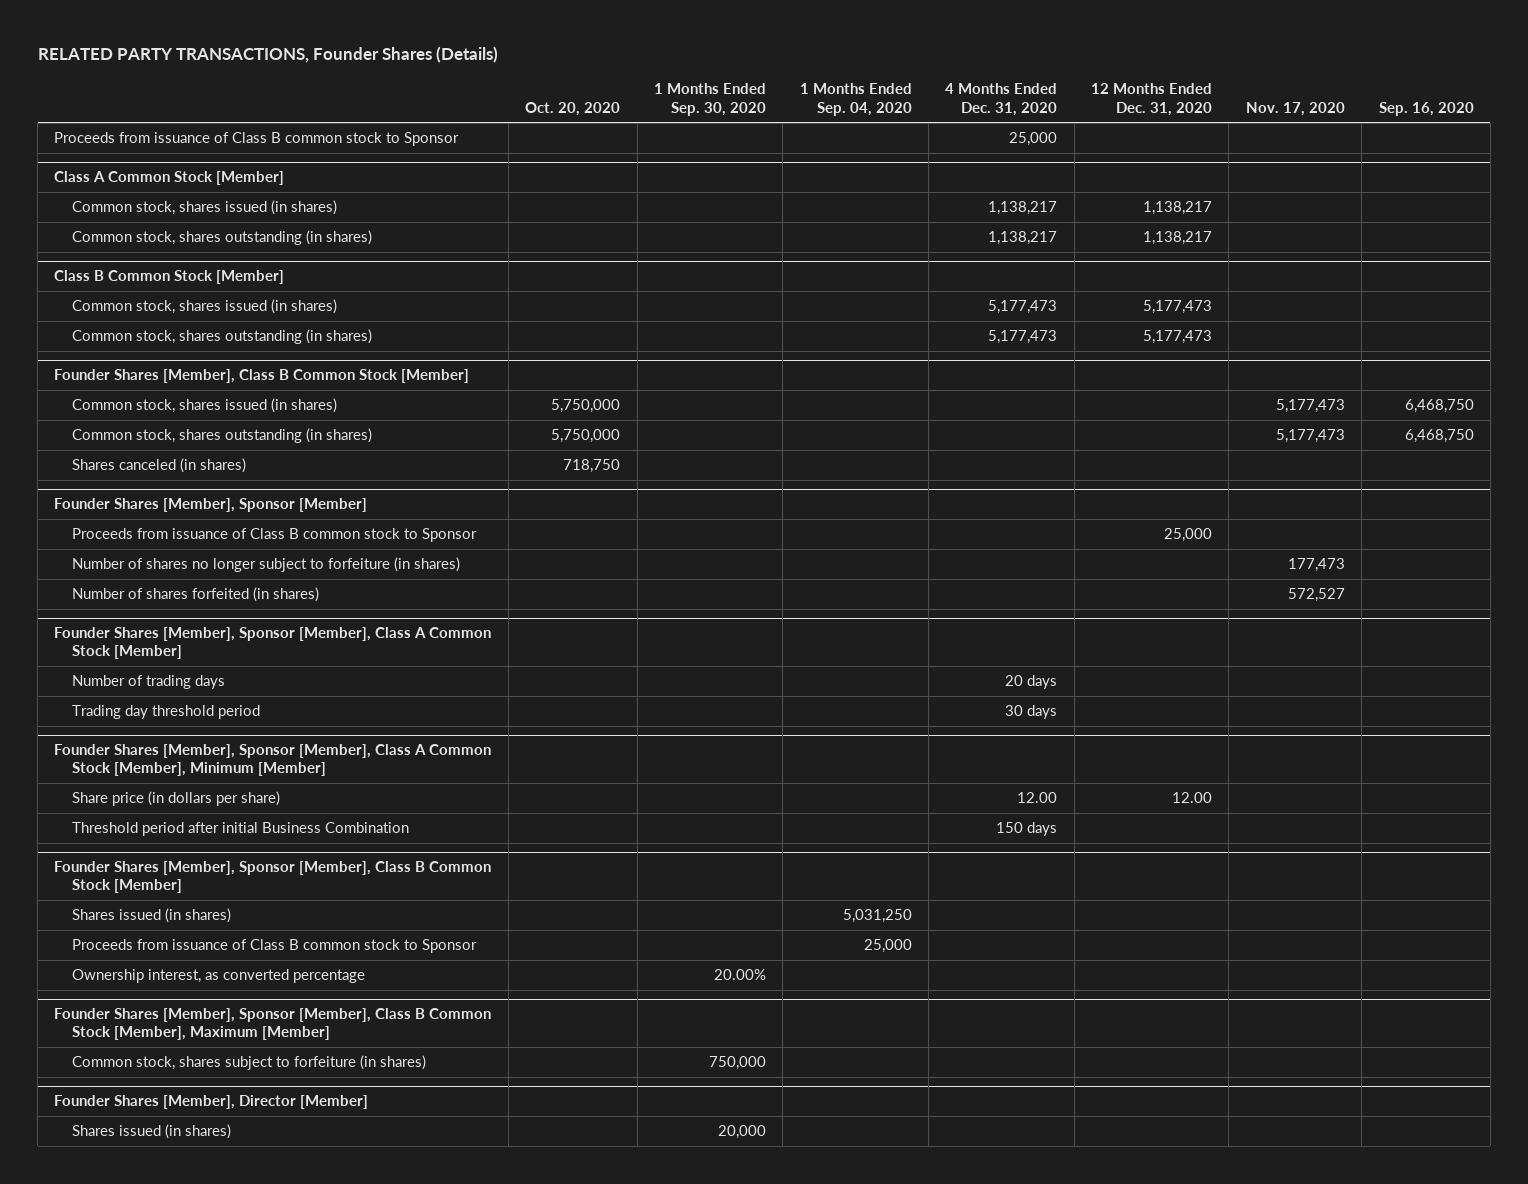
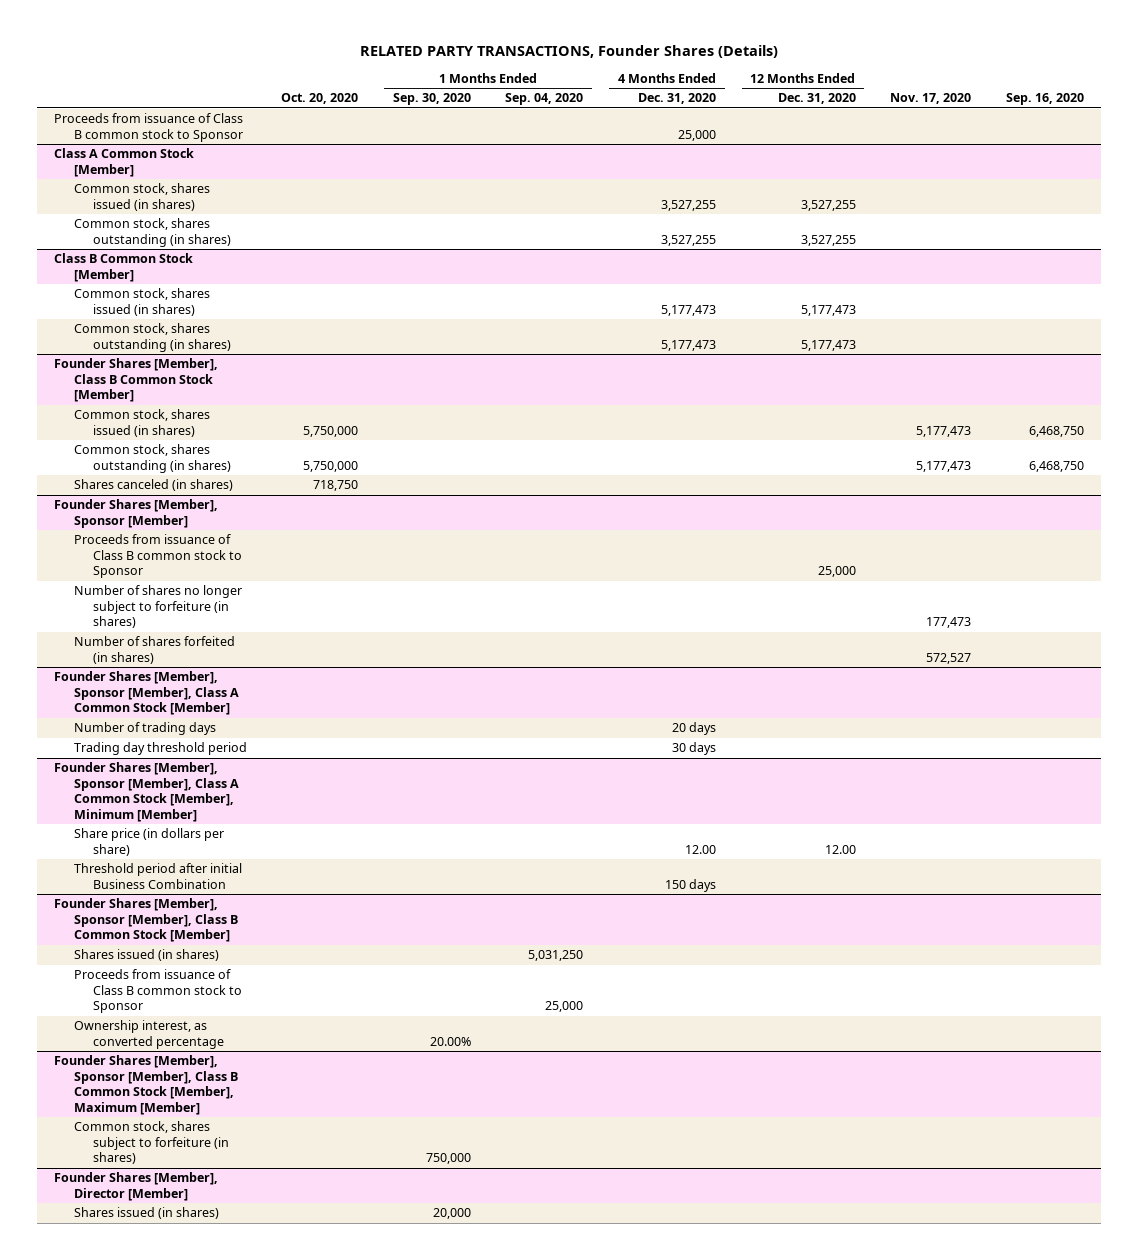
@ Class A Common Stock [Member]
- Common stock, shares issued (in shares) | | | | 1,138,217 | 1,138,217 | |
- Common stock, shares outstanding (in shares) | | | | 1,138,217 | 1,138,217 | |
+ Common stock, shares issued (in shares) | | | | 3,527,255 | 3,527,255 | |
+ Common stock, shares outstanding (in shares) | | | | 3,527,255 | 3,527,255 | |

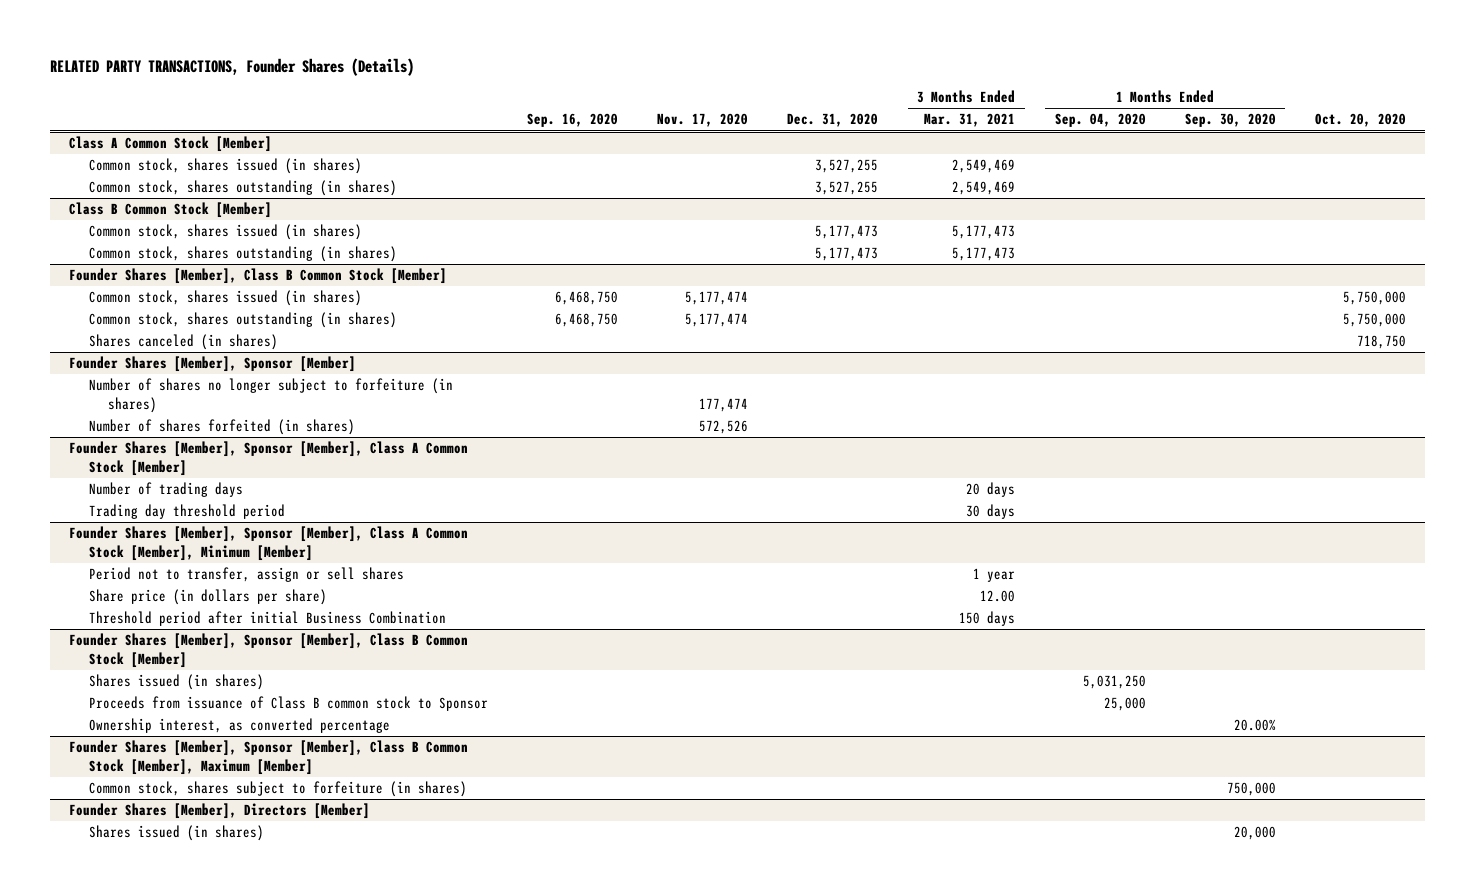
- | Oct. 20, 2020 | 1 Months Ended Sep. 30, 2020 | 1 Months Ended Sep. 04, 2020 | 4 Months Ended Dec. 31, 2020 | 12 Months Ended Dec. 31, 2020 | Nov. 17, 2020 | Sep. 16, 2020
+ | Sep. 16, 2020 | Nov. 17, 2020 | Dec. 31, 2020 | 3 Months Ended Mar. 31, 2021 | 1 Months Ended Sep. 04, 2020 | 1 Months Ended Sep. 30, 2020 | Oct. 20, 2020
- Proceeds from issuance of Class B common stock to Sponsor | | | | 25,000 | | |
@ Founder Shares [Member], Class B Common Stock [Member]
- Common stock, shares issued (in shares) | 5,750,000 | | | | | 5,177,473 | 6,468,750
- Common stock, shares outstanding (in shares) | 5,750,000 | | | | | 5,177,473 | 6,468,750
+ Common stock, shares issued (in shares) | 6,468,750 | 5,177,474 | | | | | 5,750,000
+ Common stock, shares outstanding (in shares) | 6,468,750 | 5,177,474 | | | | | 5,750,000
@ Founder Shares [Member], Sponsor [Member]
- Proceeds from issuance of Class B common stock to Sponsor | | | | | 25,000 | |
- Number of shares no longer subject to forfeiture (in shares) | | | | | | 177,473 |
- Number of shares forfeited (in shares) | | | | | | 572,527 |
+ Number of shares no longer subject to forfeiture (in shares) | | 177,474 | | | | |
+ Number of shares forfeited (in shares) | | 572,526 | | | | |
@ Founder Shares [Member], Sponsor [Member], Class A Common Stock [Member], Minimum [Member]
+ Period not to transfer, assign or sell shares | | | | 1 year | | |
- Founder Shares [Member], Director [Member]
+ Founder Shares [Member], Directors [Member]

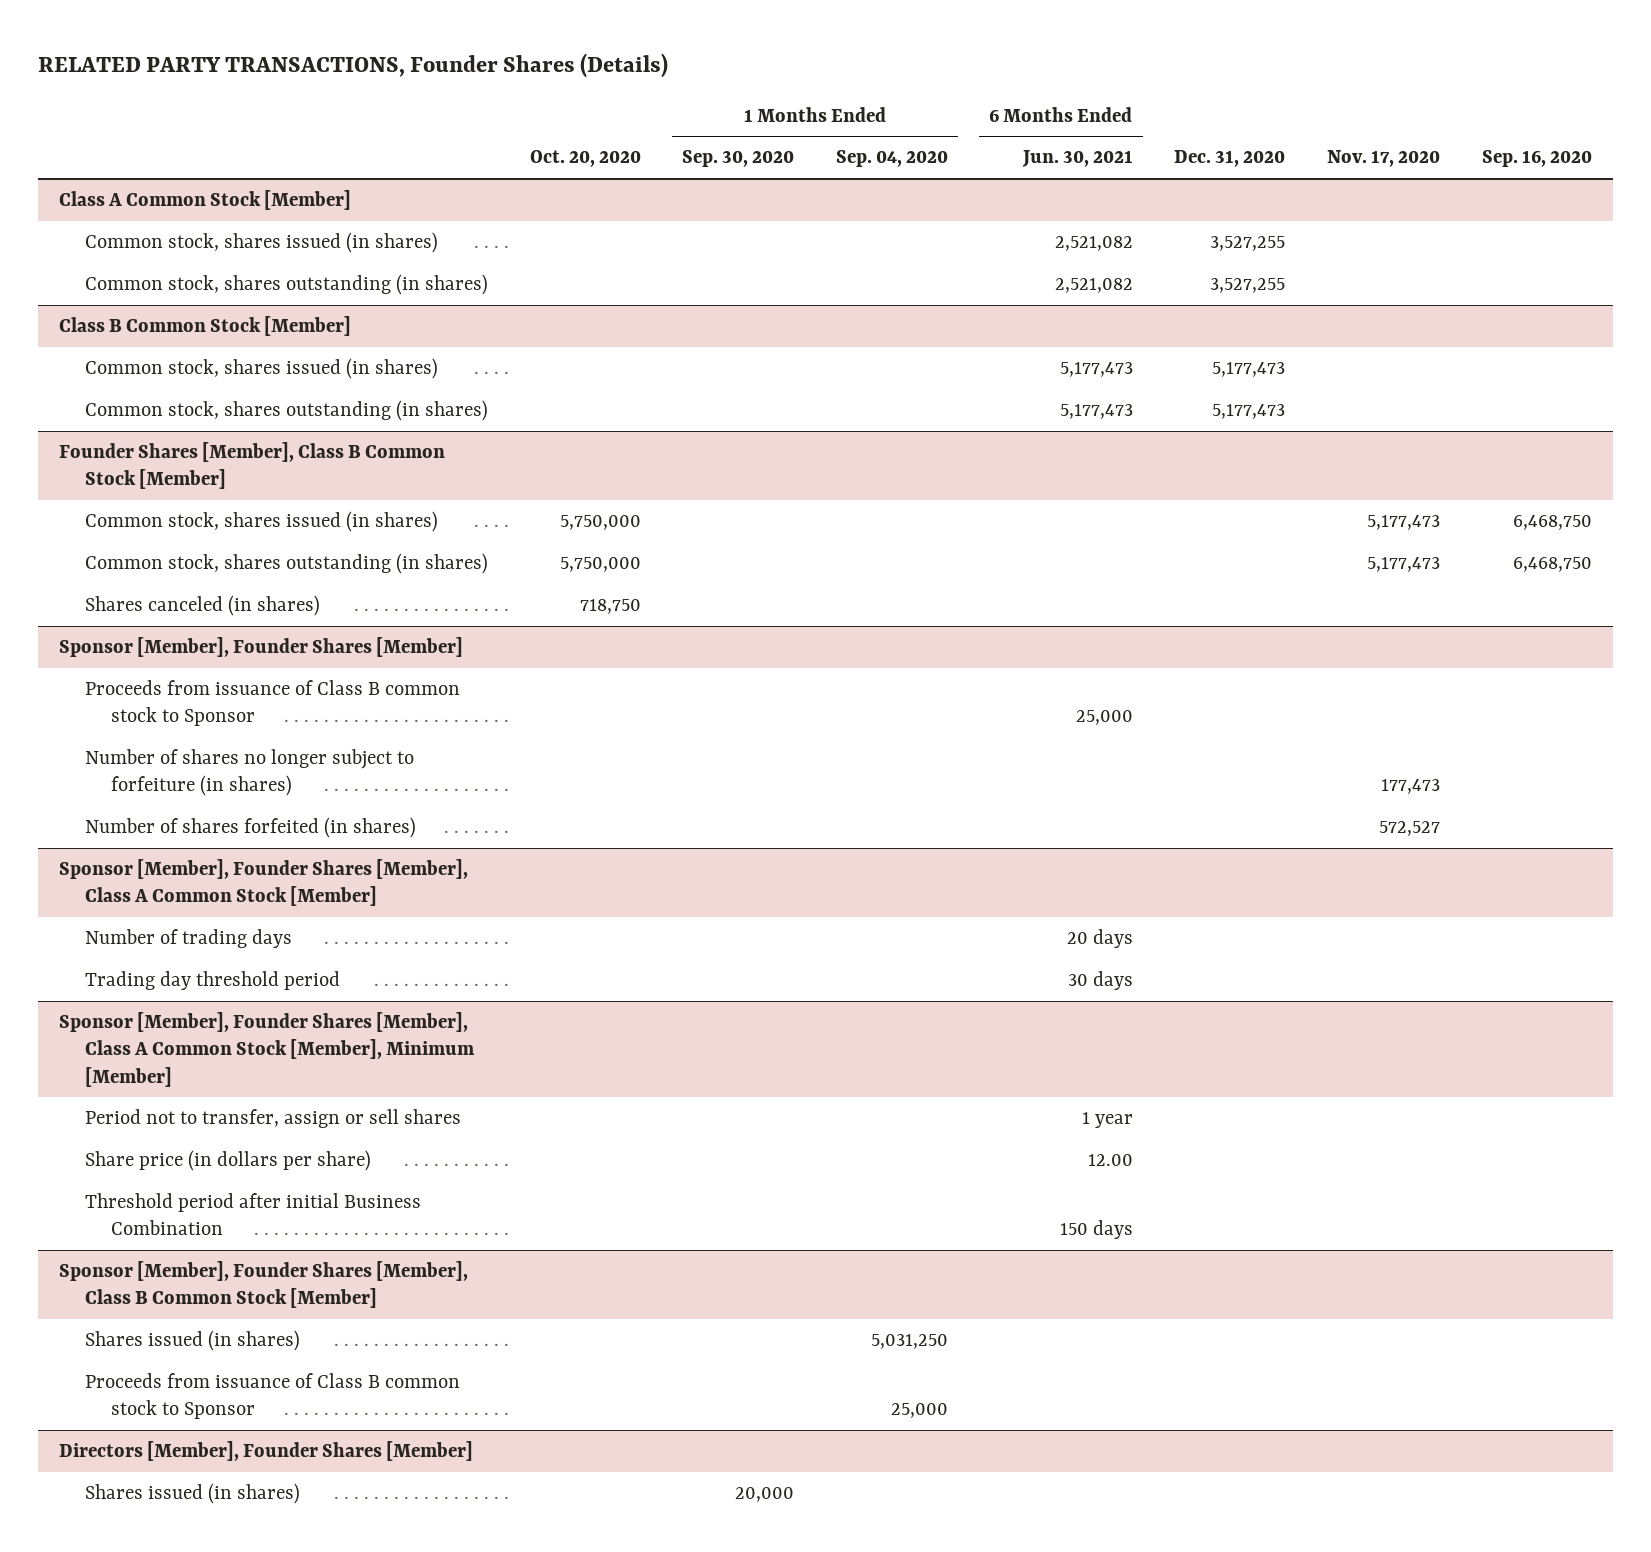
- | Sep. 16, 2020 | Nov. 17, 2020 | Dec. 31, 2020 | 3 Months Ended Mar. 31, 2021 | 1 Months Ended Sep. 04, 2020 | 1 Months Ended Sep. 30, 2020 | Oct. 20, 2020
+ | Oct. 20, 2020 | 1 Months Ended Sep. 30, 2020 | 1 Months Ended Sep. 04, 2020 | 6 Months Ended Jun. 30, 2021 | Dec. 31, 2020 | Nov. 17, 2020 | Sep. 16, 2020
@ Founder Shares [Member], Class B Common Stock [Member]
- Common stock, shares issued (in shares) | 6,468,750 | 5,177,474 | | | | | 5,750,000
- Common stock, shares outstanding (in shares) | 6,468,750 | 5,177,474 | | | | | 5,750,000
+ Common stock, shares issued (in shares) | 5,750,000 | | | | | 5,177,473 | 6,468,750
+ Common stock, shares outstanding (in shares) | 5,750,000 | | | | | 5,177,473 | 6,468,750
- Founder Shares [Member], Sponsor [Member]
- Number of shares no longer subject to forfeiture (in shares) | | 177,474 | | | | |
- Number of shares forfeited (in shares) | | 572,526 | | | | |
- Founder Shares [Member], Sponsor [Member], Class A Common Stock [Member]
+ Sponsor [Member], Founder Shares [Member]
+ Proceeds from issuance of Class B common stock to Sponsor | | | | 25,000 | | |
+ Number of shares no longer subject to forfeiture (in shares) | | | | | | 177,473 |
+ Number of shares forfeited (in shares) | | | | | | 572,527 |
+ Sponsor [Member], Founder Shares [Member], Class A Common Stock [Member]
- Founder Shares [Member], Sponsor [Member], Class A Common Stock [Member], Minimum [Member]
+ Sponsor [Member], Founder Shares [Member], Class A Common Stock [Member], Minimum [Member]
- Founder Shares [Member], Sponsor [Member], Class B Common Stock [Member]
+ Sponsor [Member], Founder Shares [Member], Class B Common Stock [Member]
- Ownership interest, as converted percentage | | | | | | 20.00% |
- Founder Shares [Member], Sponsor [Member], Class B Common Stock [Member], Maximum [Member]
- Common stock, shares subject to forfeiture (in shares) | | | | | | 750,000 |
- Founder Shares [Member], Directors [Member]
+ Directors [Member], Founder Shares [Member]

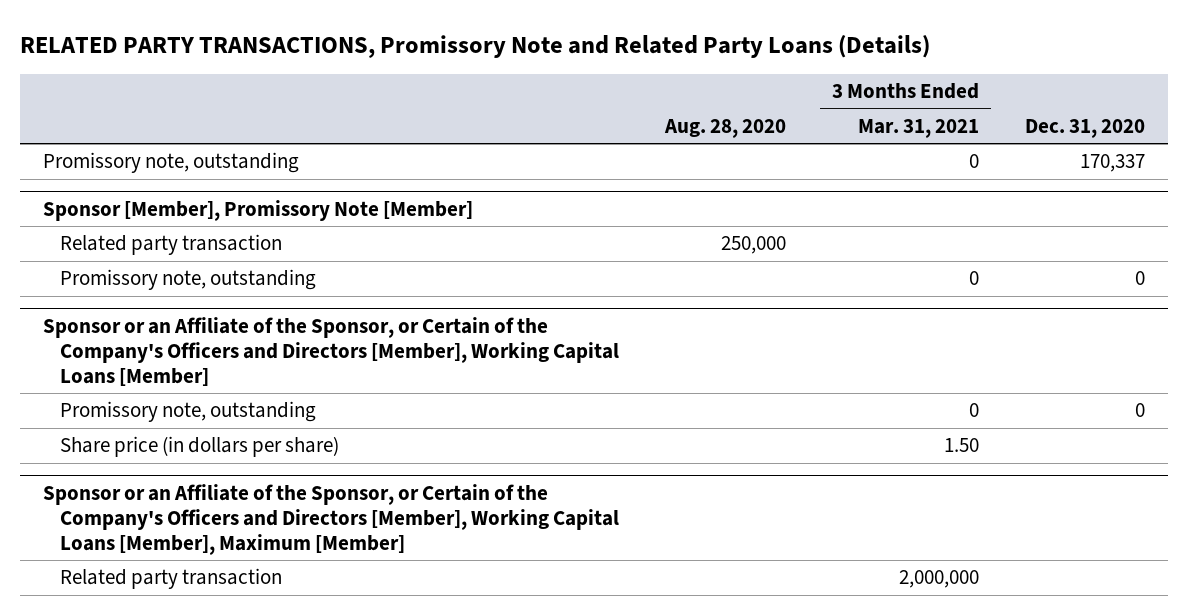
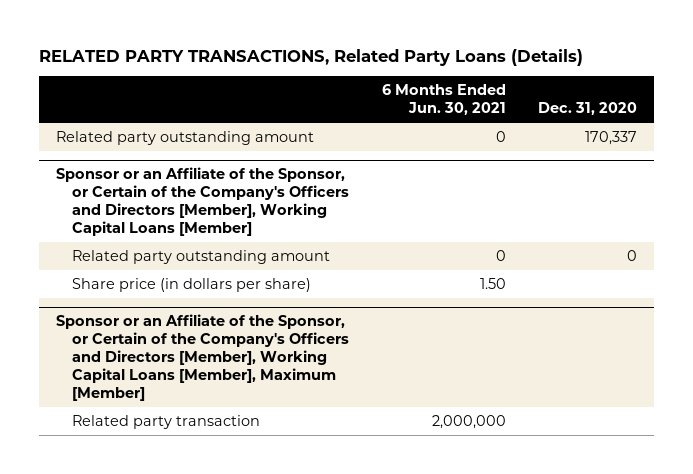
- RELATED PARTY TRANSACTIONS, Promissory Note and Related Party Loans (Details)
+ RELATED PARTY TRANSACTIONS, Related Party Loans (Details)
- | Aug. 28, 2020 | 3 Months Ended Mar. 31, 2021 | Dec. 31, 2020
+ | 6 Months Ended Jun. 30, 2021 | Dec. 31, 2020
- Promissory note, outstanding | | 0 | 170,337
- Sponsor [Member], Promissory Note [Member]
- Related party transaction | 250,000 | |
- Promissory note, outstanding | | 0 | 0
+ Related party outstanding amount | 0 | 170,337
@ Sponsor or an Affiliate of the Sponsor, or Certain of the Company's Officers and Directors [Member], Working Capital Loans [Member]
- Promissory note, outstanding | | 0 | 0
+ Related party outstanding amount | 0 | 0

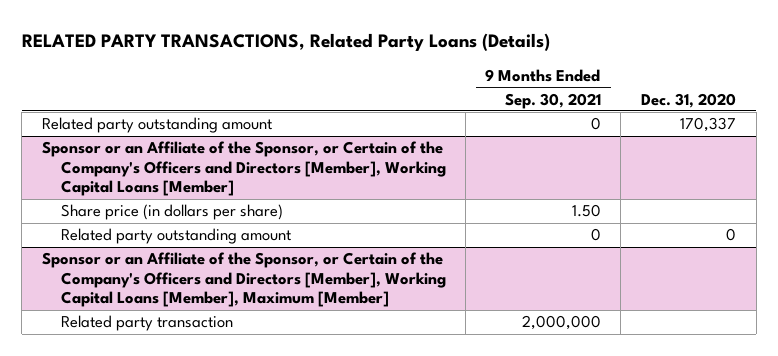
- | 6 Months Ended Jun. 30, 2021 | Dec. 31, 2020
+ | 9 Months Ended Sep. 30, 2021 | Dec. 31, 2020
@ Sponsor or an Affiliate of the Sponsor, or Certain of the Company's Officers and Directors [Member], Working Capital Loans [Member]
moved down: Related party outstanding amount | 0 | 0

